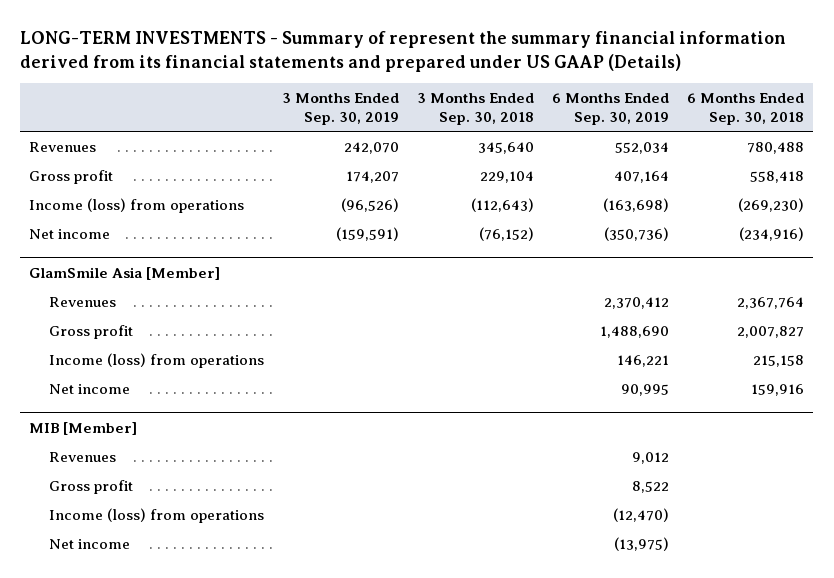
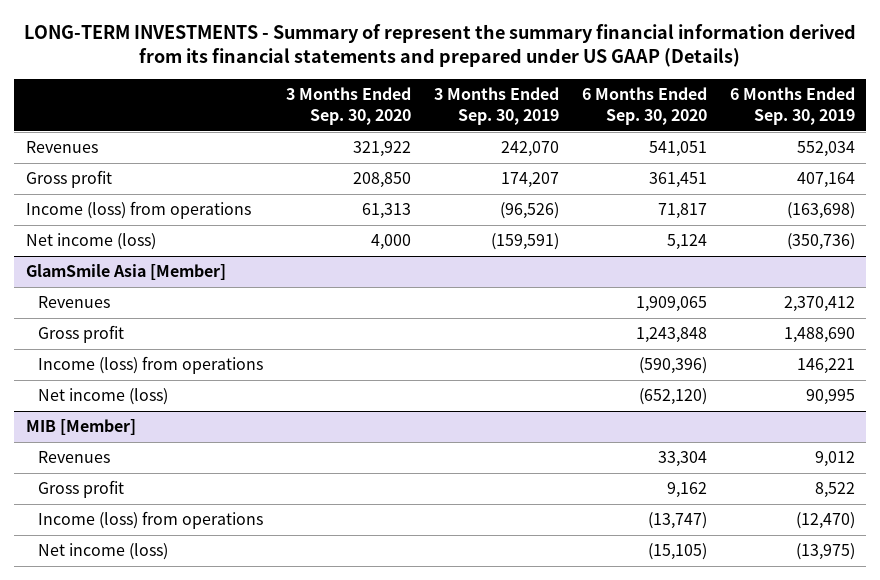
- | 3 Months Ended Sep. 30, 2019 | 3 Months Ended Sep. 30, 2018 | 6 Months Ended Sep. 30, 2019 | 6 Months Ended Sep. 30, 2018
+ | 3 Months Ended Sep. 30, 2020 | 3 Months Ended Sep. 30, 2019 | 6 Months Ended Sep. 30, 2020 | 6 Months Ended Sep. 30, 2019
- Net income | (159,591) | (76,152) | (350,736) | (234,916)
+ Net income (loss) | 4,000 | (159,591) | 5,124 | (350,736)
@ GlamSmile Asia [Member]
- Net income | | | 90,995 | 159,916
+ Net income (loss) | | | (652,120) | 90,995
@ MIB [Member]
- Net income | | | (13,975) |
+ Net income (loss) | | | (15,105) | (13,975)

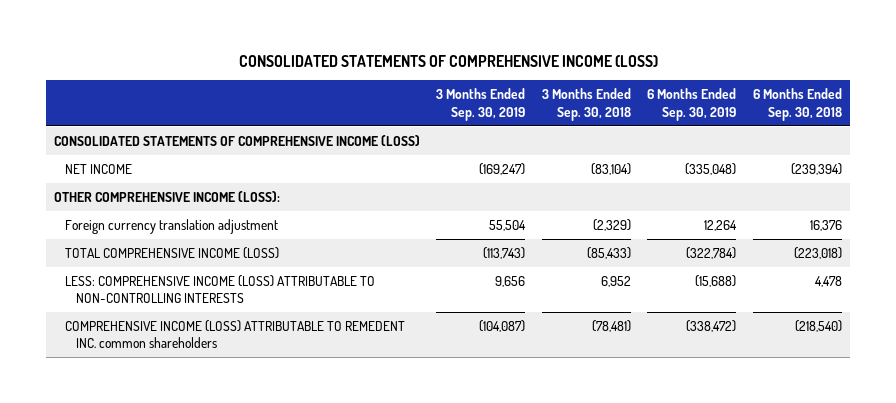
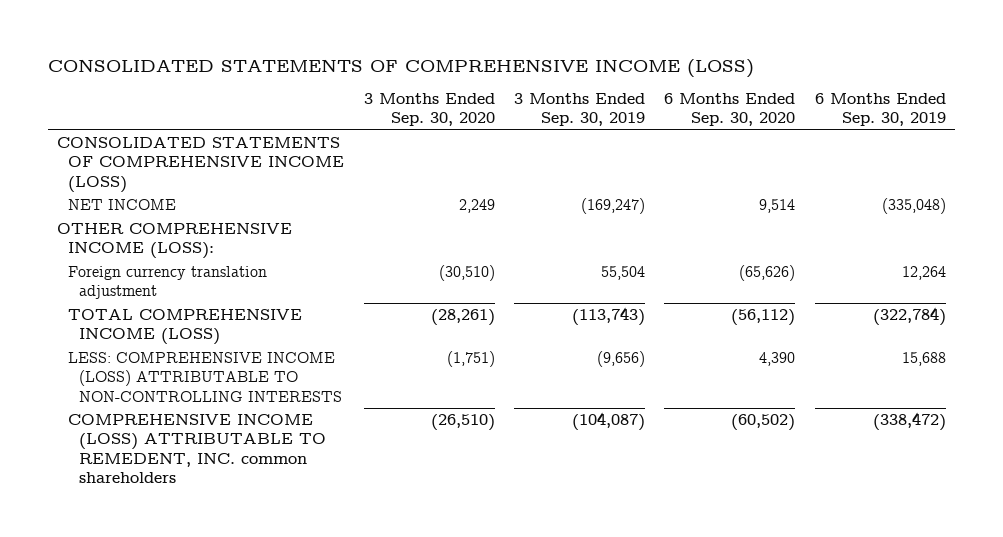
- | 3 Months Ended Sep. 30, 2019 | 3 Months Ended Sep. 30, 2018 | 6 Months Ended Sep. 30, 2019 | 6 Months Ended Sep. 30, 2018
+ | 3 Months Ended Sep. 30, 2020 | 3 Months Ended Sep. 30, 2019 | 6 Months Ended Sep. 30, 2020 | 6 Months Ended Sep. 30, 2019
- LESS: COMPREHENSIVE INCOME (LOSS) ATTRIBUTABLE TO NON-CONTROLLING INTERESTS | 9,656 | 6,952 | (15,688) | 4,478
- COMPREHENSIVE INCOME (LOSS) ATTRIBUTABLE TO REMEDENT INC. common shareholders | (104,087) | (78,481) | (338,472) | (218,540)
+ LESS: COMPREHENSIVE INCOME (LOSS) ATTRIBUTABLE TO NON-CONTROLLING INTERESTS | (1,751) | (9,656) | 4,390 | 15,688
+ COMPREHENSIVE INCOME (LOSS) ATTRIBUTABLE TO REMEDENT, INC. common shareholders | (26,510) | (104,087) | (60,502) | (338,472)

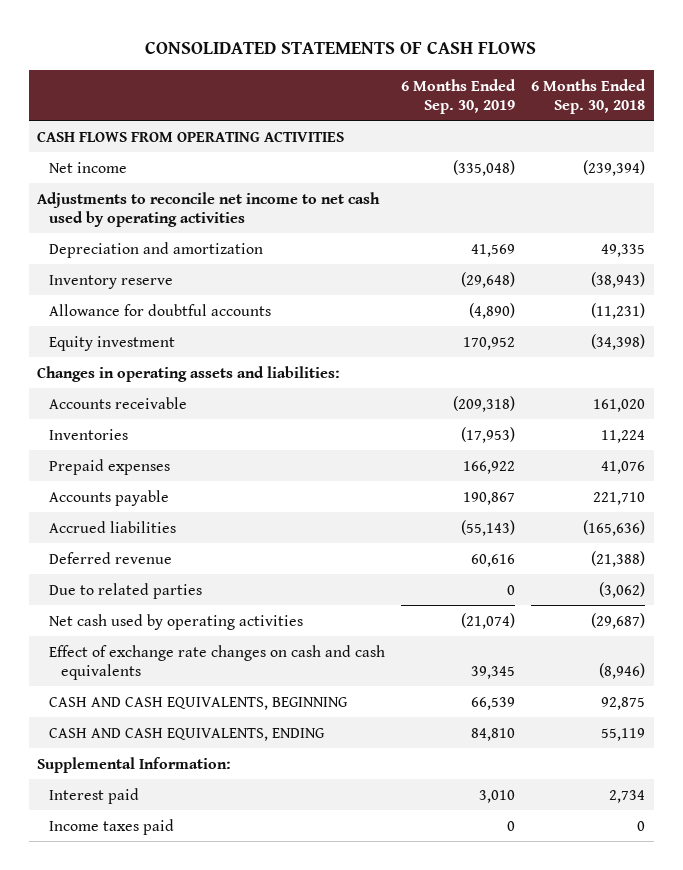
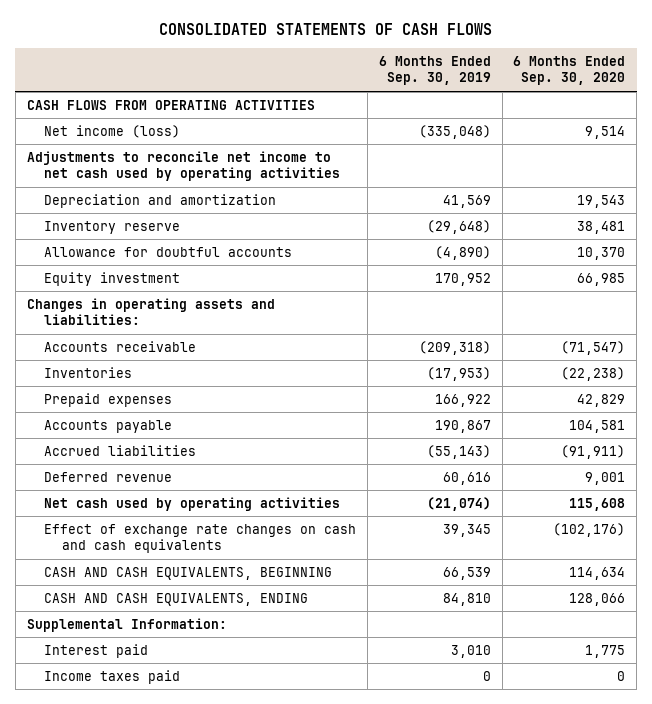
- | 6 Months Ended Sep. 30, 2019 | 6 Months Ended Sep. 30, 2018
+ | 6 Months Ended Sep. 30, 2019 | 6 Months Ended Sep. 30, 2020
- Net income | (335,048) | (239,394)
+ Net income (loss) | (335,048) | 9,514
- Due to related parties | 0 | (3,062)

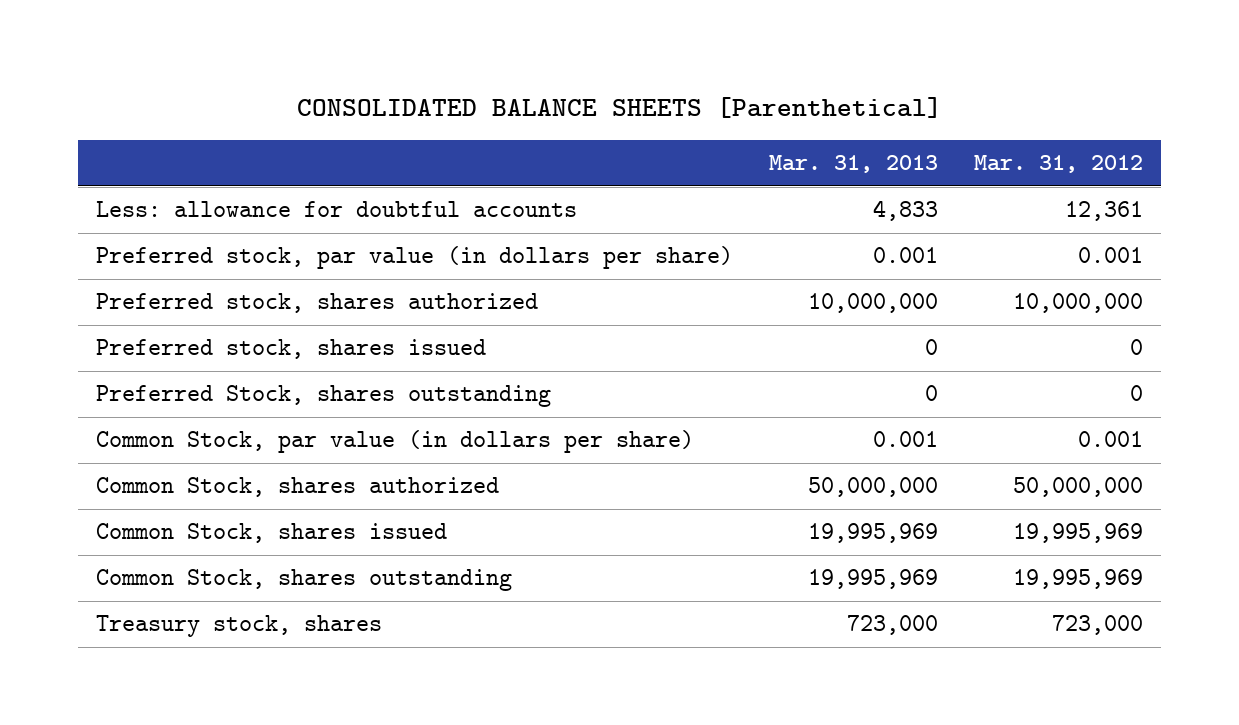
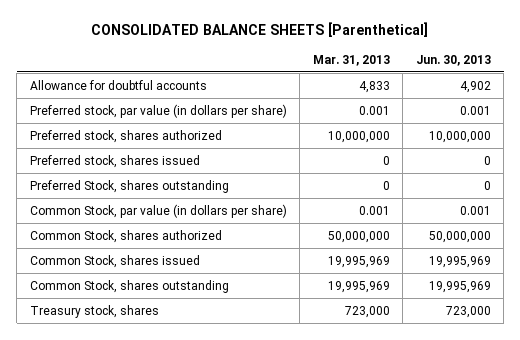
- | Mar. 31, 2013 | Mar. 31, 2012
+ | Mar. 31, 2013 | Jun. 30, 2013
- Less: allowance for doubtful accounts | 4,833 | 12,361
+ Allowance for doubtful accounts | 4,833 | 4,902

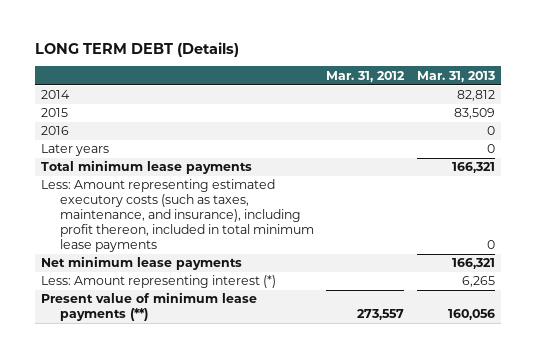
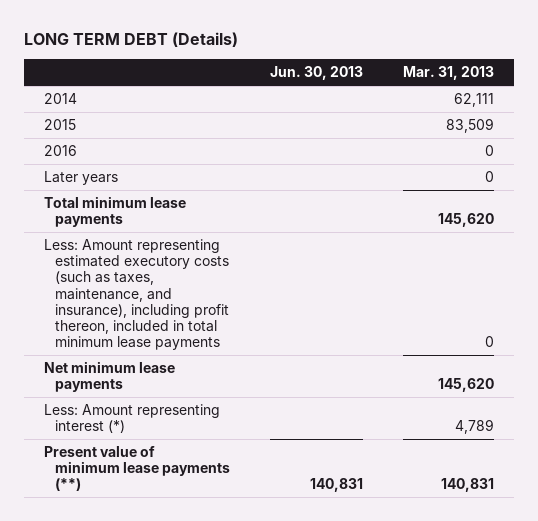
- | Mar. 31, 2012 | Mar. 31, 2013
+ | Jun. 30, 2013 | Mar. 31, 2013
- 2014 | | 82,812
+ 2014 | | 62,111
- Total minimum lease payments | | 166,321
+ Total minimum lease payments | | 145,620
- Net minimum lease payments | | 166,321
- Less: Amount representing interest (*) | | 6,265
- Present value of minimum lease payments (**) | 273,557 | 160,056
+ Net minimum lease payments | | 145,620
+ Less: Amount representing interest (*) | | 4,789
+ Present value of minimum lease payments (**) | 140,831 | 140,831

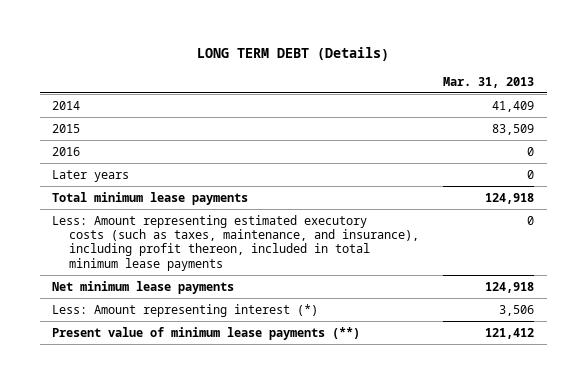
- | Jun. 30, 2013 | Mar. 31, 2013
+ | Mar. 31, 2013
- 2014 | | 62,111
+ 2014 | 41,409
- Total minimum lease payments | | 145,620
+ Total minimum lease payments | 124,918
- Net minimum lease payments | | 145,620
- Less: Amount representing interest (*) | | 4,789
- Present value of minimum lease payments (**) | 140,831 | 140,831
+ Net minimum lease payments | 124,918
+ Less: Amount representing interest (*) | 3,506
+ Present value of minimum lease payments (**) | 121,412

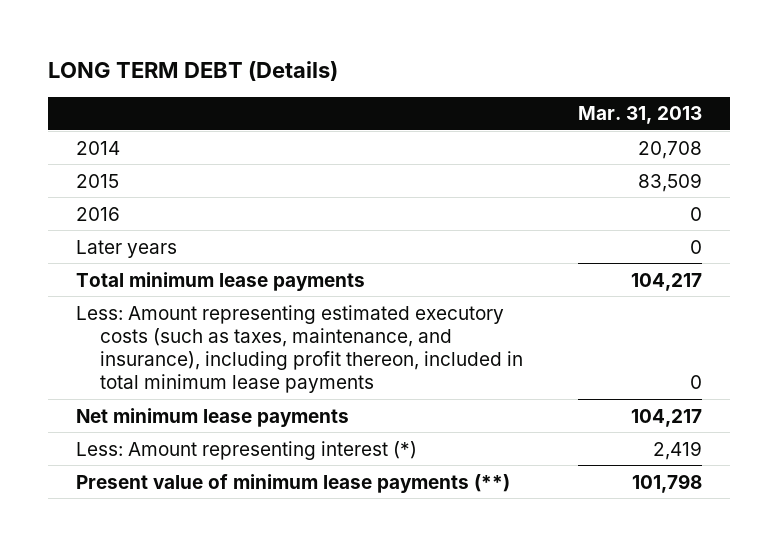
- 2014 | 41,409
+ 2014 | 20,708
- Total minimum lease payments | 124,918
+ Total minimum lease payments | 104,217
- Net minimum lease payments | 124,918
- Less: Amount representing interest (*) | 3,506
- Present value of minimum lease payments (**) | 121,412
+ Net minimum lease payments | 104,217
+ Less: Amount representing interest (*) | 2,419
+ Present value of minimum lease payments (**) | 101,798

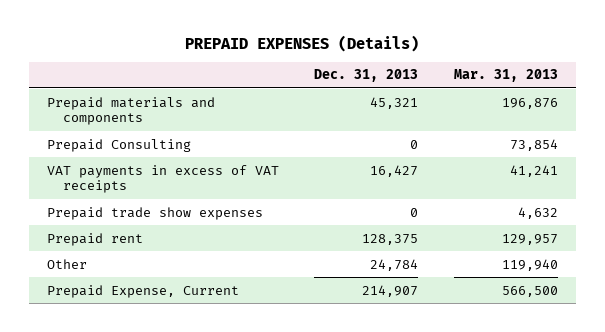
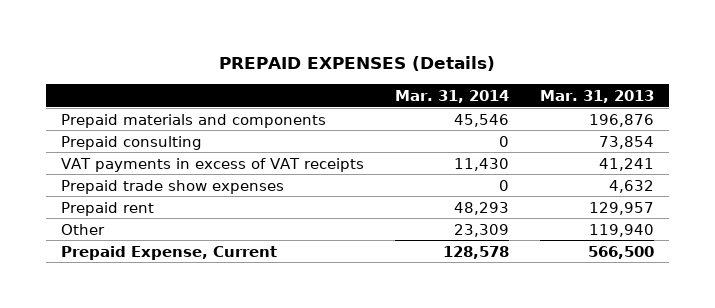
- | Dec. 31, 2013 | Mar. 31, 2013
+ | Mar. 31, 2014 | Mar. 31, 2013
- Prepaid Consulting | 0 | 73,854
+ Prepaid consulting | 0 | 73,854

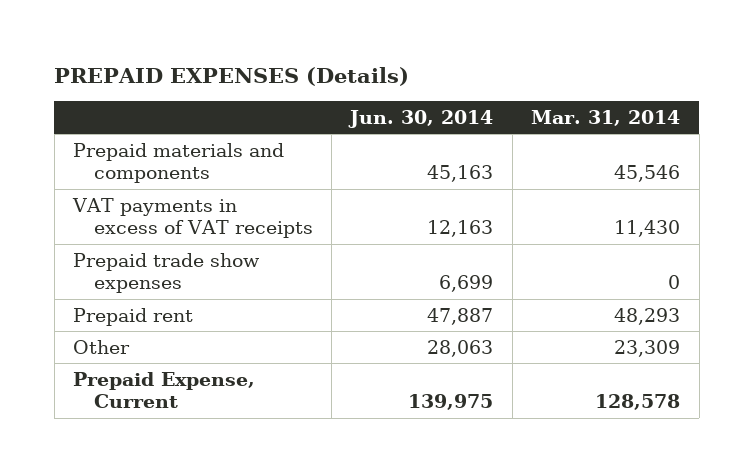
- | Mar. 31, 2014 | Mar. 31, 2013
+ | Jun. 30, 2014 | Mar. 31, 2014
- Prepaid consulting | 0 | 73,854

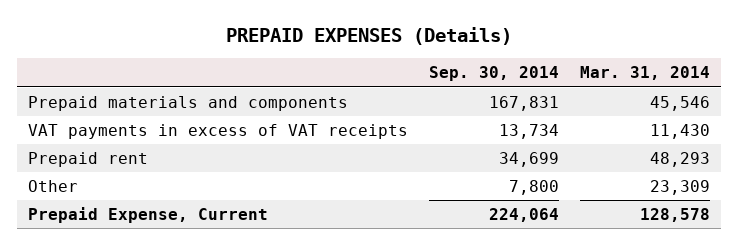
- | Jun. 30, 2014 | Mar. 31, 2014
+ | Sep. 30, 2014 | Mar. 31, 2014
- Prepaid trade show expenses | 6,699 | 0

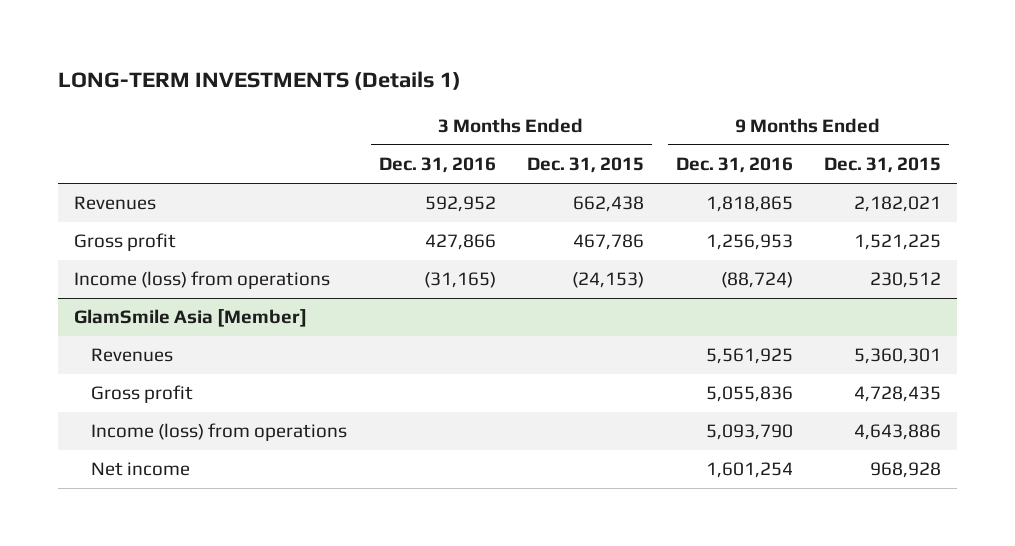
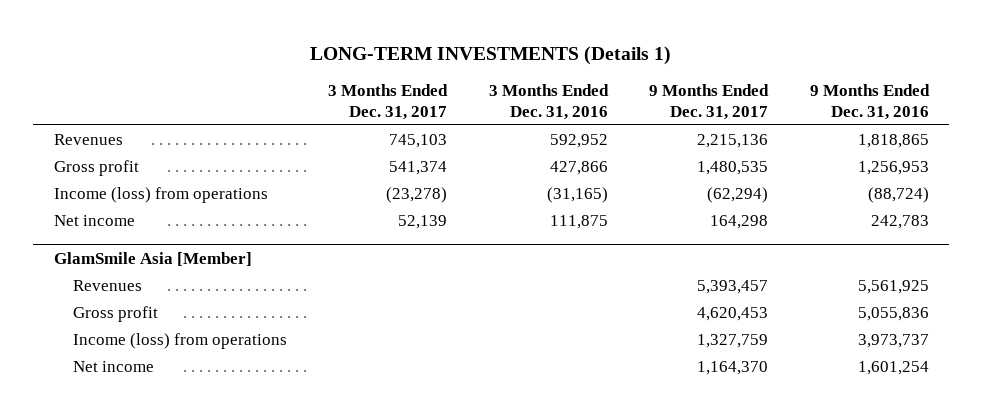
- | 3 Months Ended Dec. 31, 2016 | 3 Months Ended Dec. 31, 2015 | 9 Months Ended Dec. 31, 2016 | 9 Months Ended Dec. 31, 2015
+ | 3 Months Ended Dec. 31, 2017 | 3 Months Ended Dec. 31, 2016 | 9 Months Ended Dec. 31, 2017 | 9 Months Ended Dec. 31, 2016
+ Net income | 52,139 | 111,875 | 164,298 | 242,783
@ GlamSmile Asia [Member]
- Income (loss) from operations | | | 5,093,790 | 4,643,886
+ Income (loss) from operations | | | 1,327,759 | 3,973,737

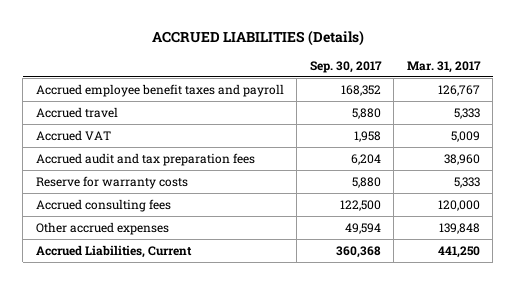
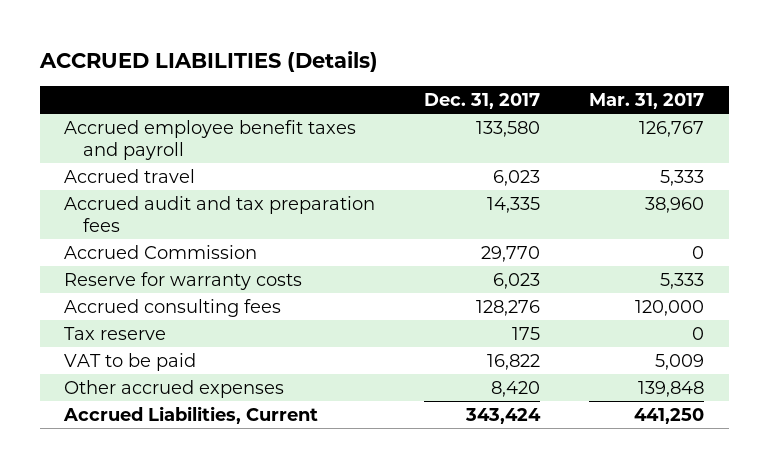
- | Sep. 30, 2017 | Mar. 31, 2017
+ | Dec. 31, 2017 | Mar. 31, 2017
- Accrued VAT | 1,958 | 5,009
+ Accrued Commission | 29,770 | 0
+ Tax reserve | 175 | 0
+ VAT to be paid | 16,822 | 5,009

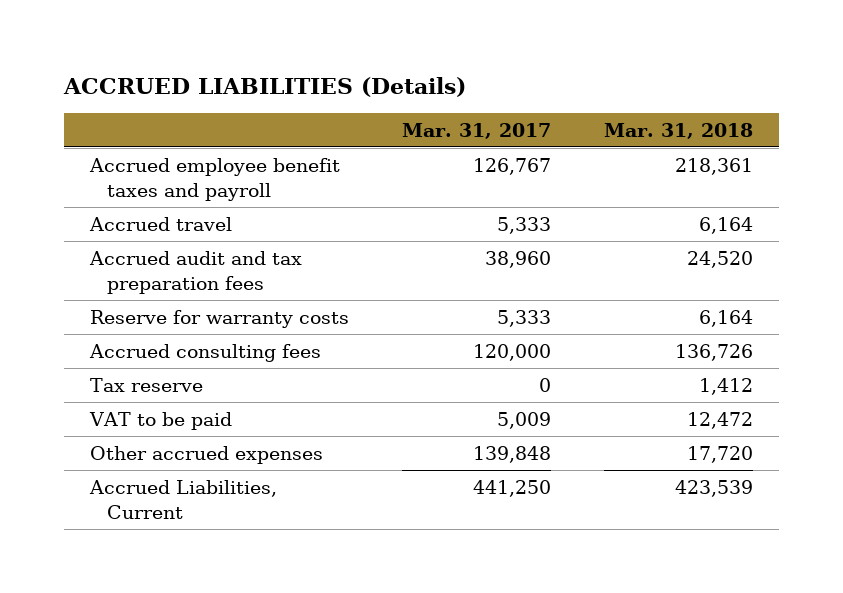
- | Dec. 31, 2017 | Mar. 31, 2017
+ | Mar. 31, 2017 | Mar. 31, 2018
- Accrued Commission | 29,770 | 0

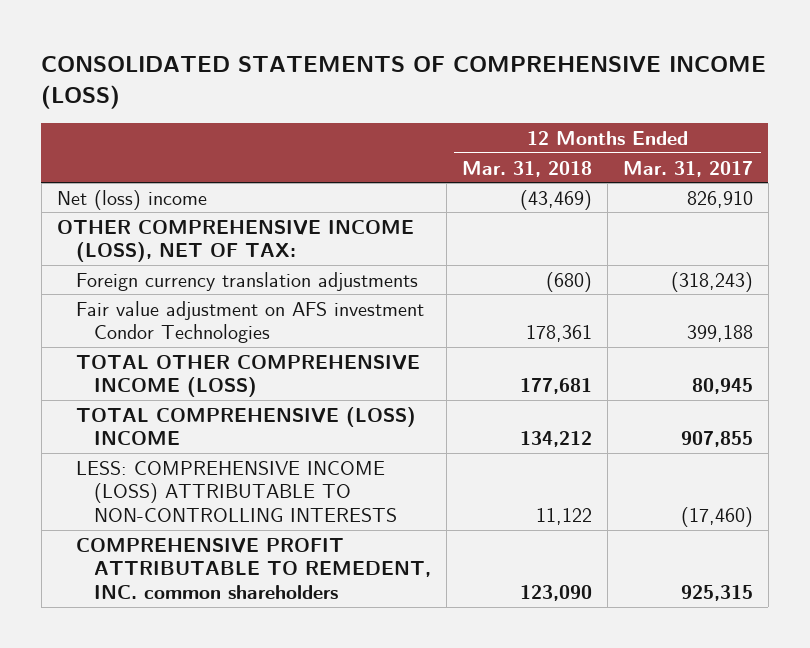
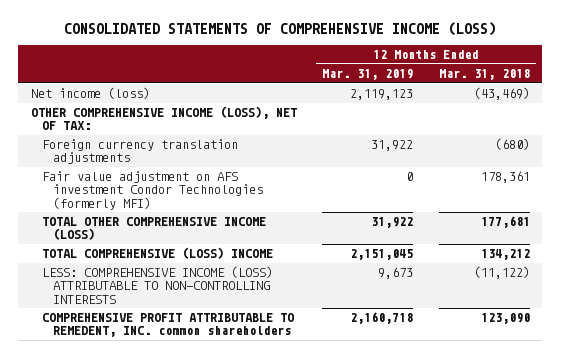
- | 12 Months Ended Mar. 31, 2018 | 12 Months Ended Mar. 31, 2017
+ | 12 Months Ended Mar. 31, 2019 | 12 Months Ended Mar. 31, 2018
- Net (loss) income | (43,469) | 826,910
+ Net income (loss) | 2,119,123 | (43,469)
- Fair value adjustment on AFS investment Condor Technologies | 178,361 | 399,188
+ Fair value adjustment on AFS investment Condor Technologies (formerly MFI) | 0 | 178,361
- LESS: COMPREHENSIVE INCOME (LOSS) ATTRIBUTABLE TO NON-CONTROLLING INTERESTS | 11,122 | (17,460)
+ LESS: COMPREHENSIVE INCOME (LOSS) ATTRIBUTABLE TO NON-CONTROLLING INTERESTS | 9,673 | (11,122)

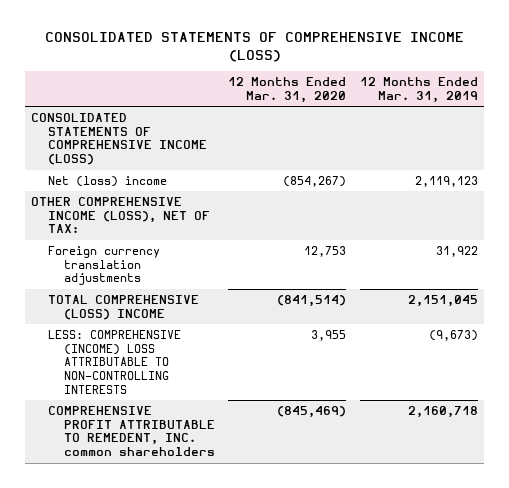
- | 12 Months Ended Mar. 31, 2019 | 12 Months Ended Mar. 31, 2018
+ | 12 Months Ended Mar. 31, 2020 | 12 Months Ended Mar. 31, 2019
- Net income (loss) | 2,119,123 | (43,469)
+ CONSOLIDATED STATEMENTS OF COMPREHENSIVE INCOME (LOSS)
+ Net (loss) income | (854,267) | 2,119,123
- Fair value adjustment on AFS investment Condor Technologies (formerly MFI) | 0 | 178,361
- TOTAL OTHER COMPREHENSIVE INCOME (LOSS) | 31,922 | 177,681
- LESS: COMPREHENSIVE INCOME (LOSS) ATTRIBUTABLE TO NON-CONTROLLING INTERESTS | 9,673 | (11,122)
+ LESS: COMPREHENSIVE (INCOME) LOSS ATTRIBUTABLE TO NON-CONTROLLING INTERESTS | 3,955 | (9,673)

